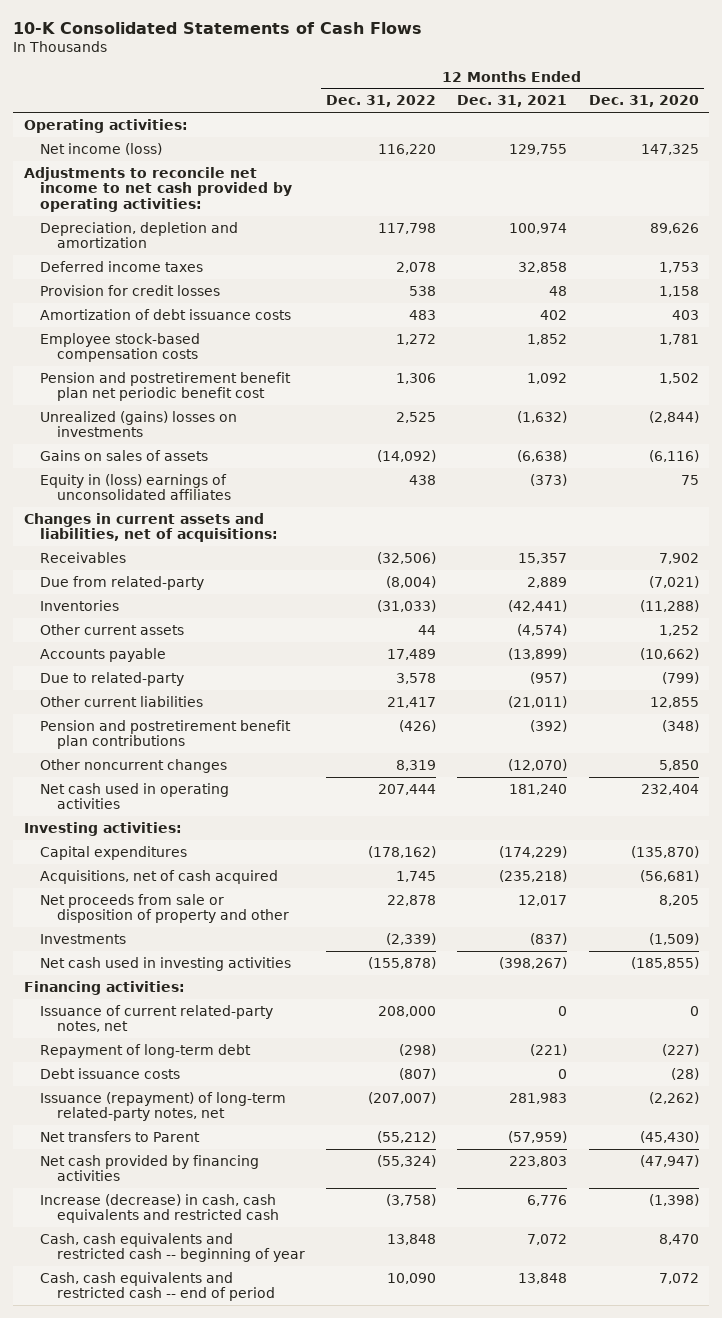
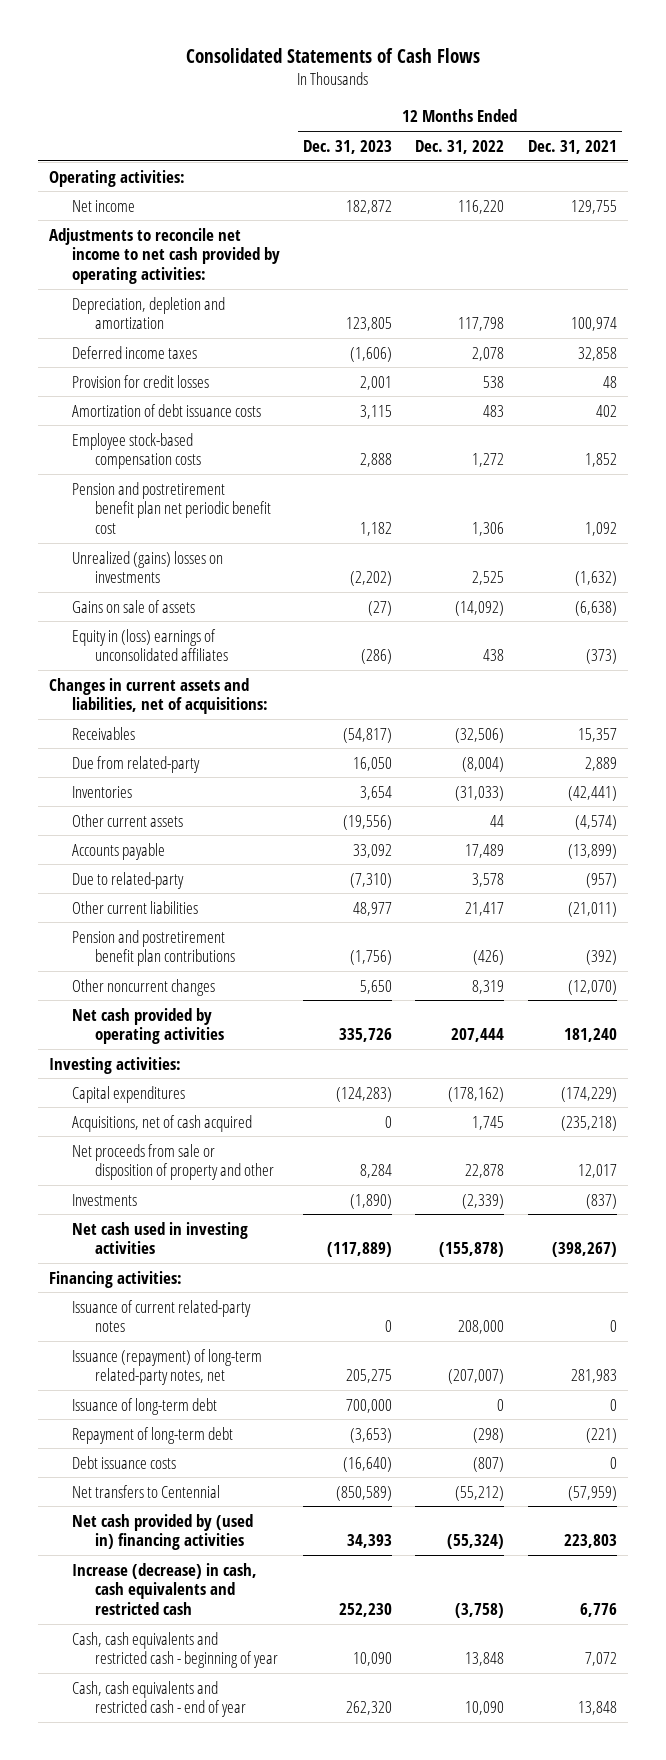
- 10-K Consolidated Statements of Cash Flows
+ Consolidated Statements of Cash Flows
- | 12 Months Ended Dec. 31, 2022 | 12 Months Ended Dec. 31, 2021 | 12 Months Ended Dec. 31, 2020
+ | 12 Months Ended Dec. 31, 2023 | 12 Months Ended Dec. 31, 2022 | 12 Months Ended Dec. 31, 2021
- Net income (loss) | 116,220 | 129,755 | 147,325
+ Net income | 182,872 | 116,220 | 129,755
- Gains on sales of assets | (14,092) | (6,638) | (6,116)
+ Gains on sale of assets | (27) | (14,092) | (6,638)
- Net cash used in operating activities | 207,444 | 181,240 | 232,404
+ Net cash provided by operating activities | 335,726 | 207,444 | 181,240
- Issuance of current related-party notes, net | 208,000 | 0 | 0
+ Issuance of current related-party notes | 0 | 208,000 | 0
moved up: Issuance (repayment) of long-term related-party notes, net | 205,275 | (207,007) | 281,983
+ Issuance of long-term debt | 700,000 | 0 | 0
- Net transfers to Parent | (55,212) | (57,959) | (45,430)
- Net cash provided by financing activities | (55,324) | 223,803 | (47,947)
+ Net transfers to Centennial | (850,589) | (55,212) | (57,959)
+ Net cash provided by (used in) financing activities | 34,393 | (55,324) | 223,803
- Cash, cash equivalents and restricted cash -- beginning of year | 13,848 | 7,072 | 8,470
- Cash, cash equivalents and restricted cash -- end of period | 10,090 | 13,848 | 7,072
+ Cash, cash equivalents and restricted cash - beginning of year | 10,090 | 13,848 | 7,072
+ Cash, cash equivalents and restricted cash - end of year | 262,320 | 10,090 | 13,848

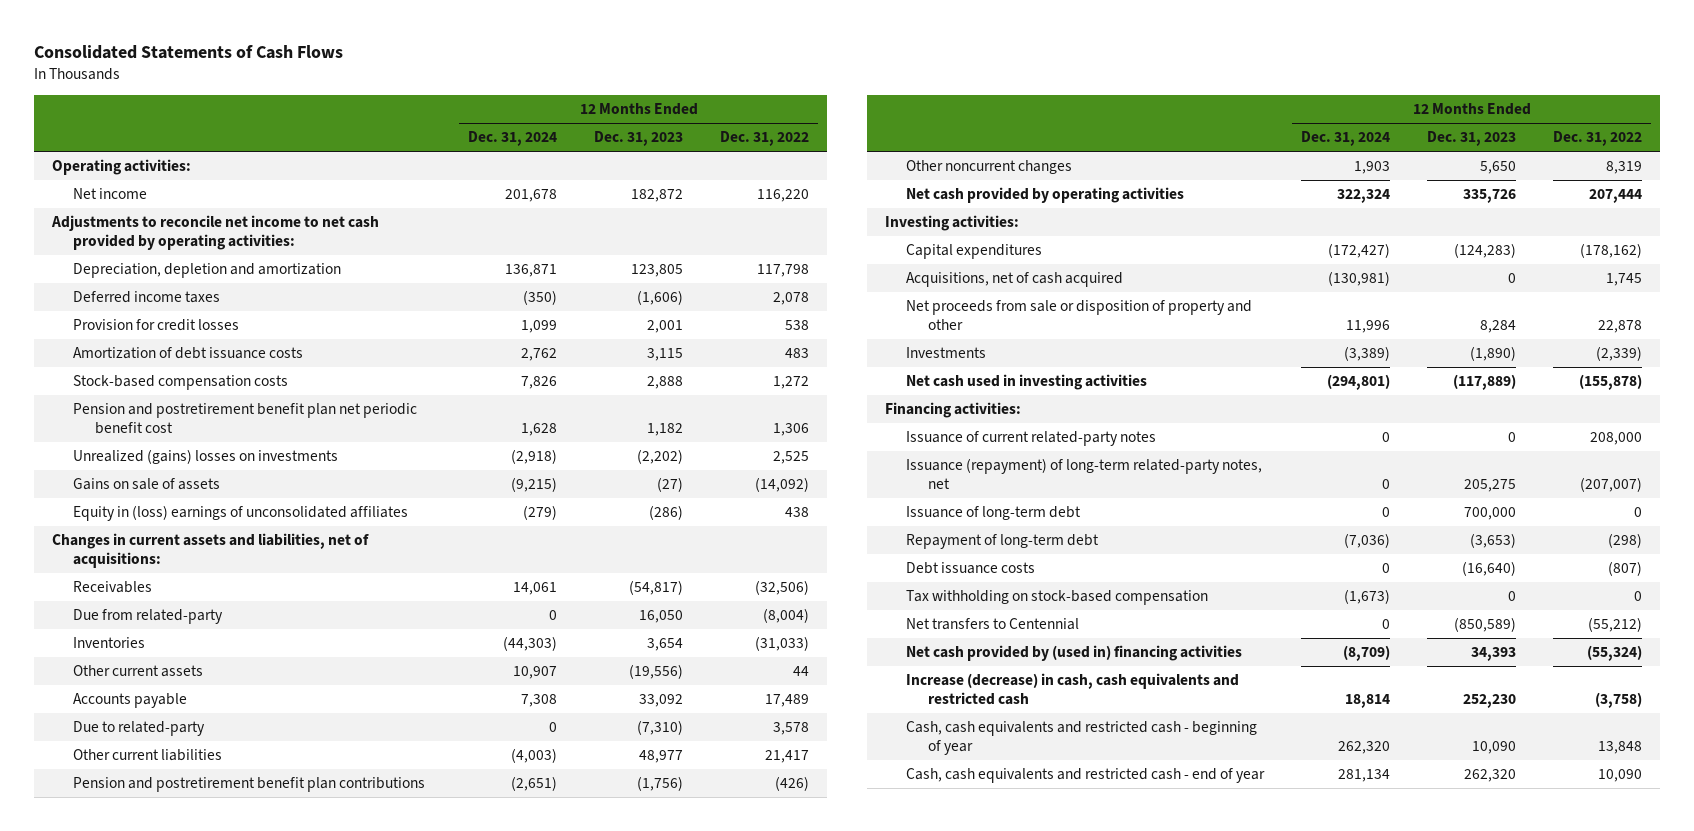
- | 12 Months Ended Dec. 31, 2023 | 12 Months Ended Dec. 31, 2022 | 12 Months Ended Dec. 31, 2021
+ | 12 Months Ended Dec. 31, 2024 | 12 Months Ended Dec. 31, 2023 | 12 Months Ended Dec. 31, 2022
- Employee stock-based compensation costs | 2,888 | 1,272 | 1,852
+ Stock-based compensation costs | 7,826 | 2,888 | 1,272
+ Tax withholding on stock-based compensation | (1,673) | 0 | 0

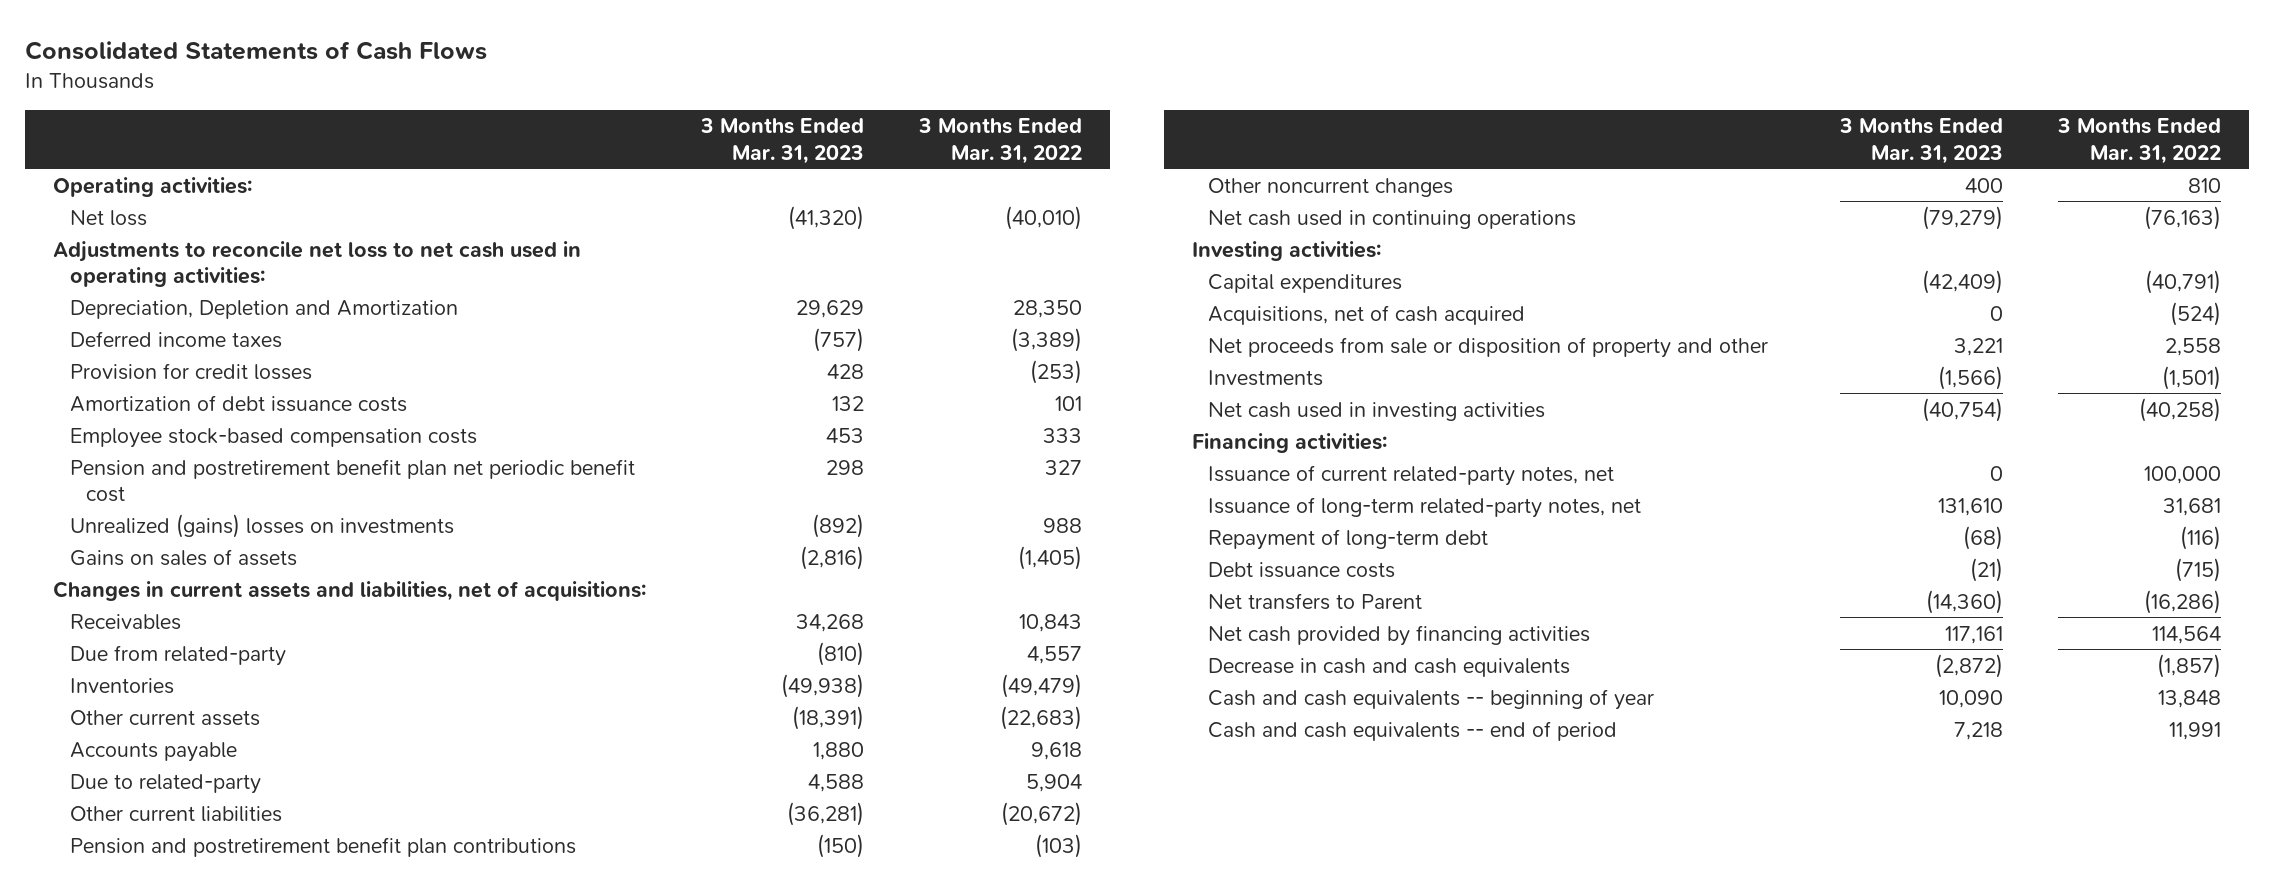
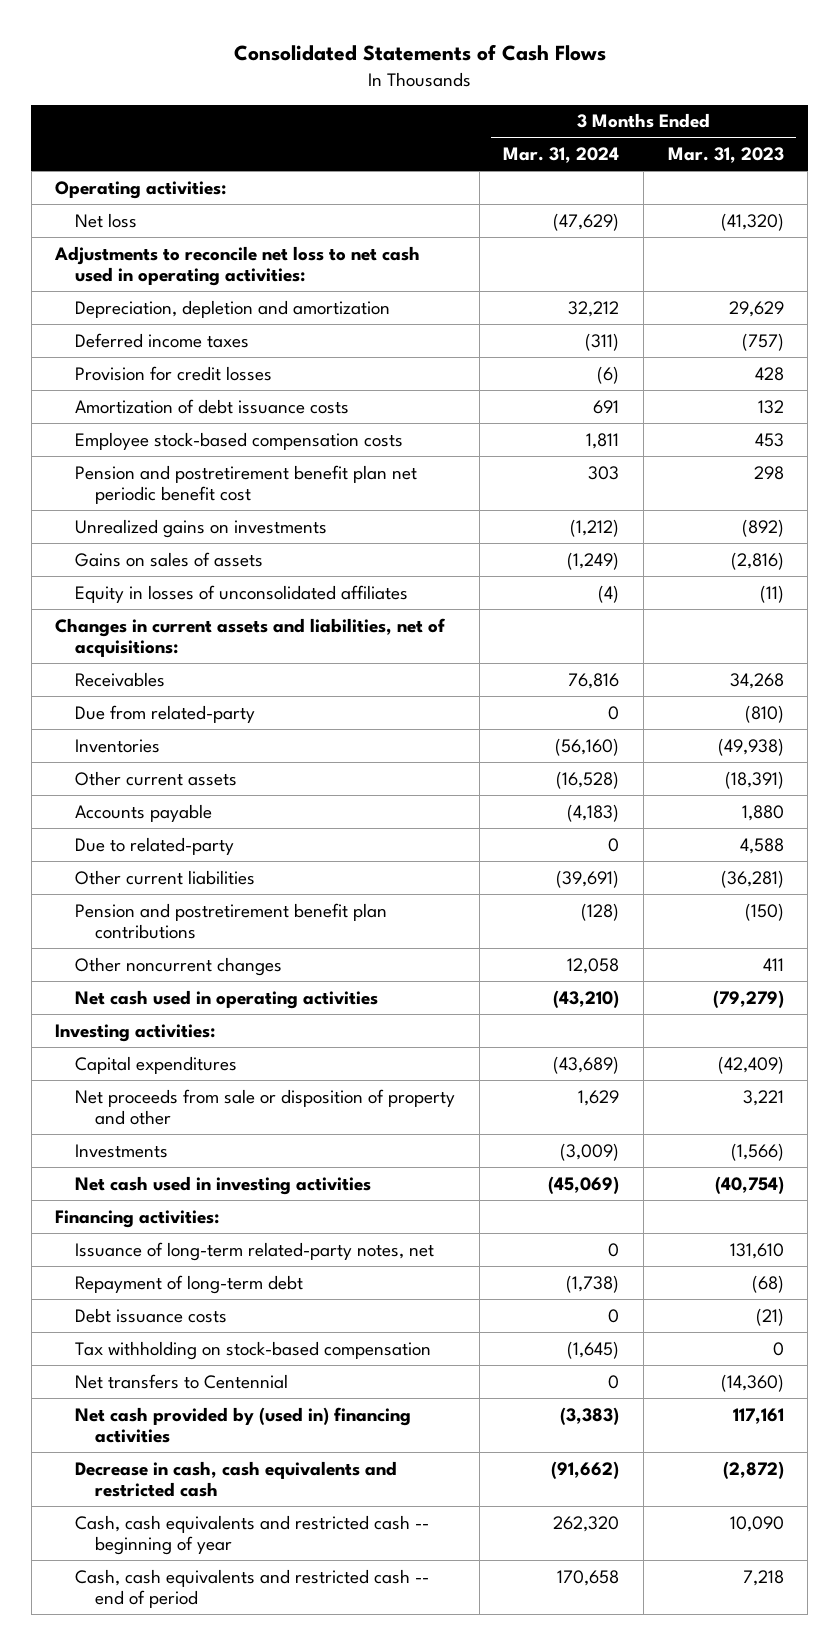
- | 3 Months Ended Mar. 31, 2023 | 3 Months Ended Mar. 31, 2022
+ | 3 Months Ended Mar. 31, 2024 | 3 Months Ended Mar. 31, 2023
- Depreciation, Depletion and Amortization | 29,629 | 28,350
+ Depreciation, depletion and amortization | 32,212 | 29,629
- Unrealized (gains) losses on investments | (892) | 988
+ Unrealized gains on investments | (1,212) | (892)
+ Equity in losses of unconsolidated affiliates | (4) | (11)
- Other noncurrent changes | 400 | 810
- Net cash used in continuing operations | (79,279) | (76,163)
+ Other noncurrent changes | 12,058 | 411
+ Net cash used in operating activities | (43,210) | (79,279)
- Acquisitions, net of cash acquired | 0 | (524)
- Issuance of current related-party notes, net | 0 | 100,000
- Net transfers to Parent | (14,360) | (16,286)
- Net cash provided by financing activities | 117,161 | 114,564
- Decrease in cash and cash equivalents | (2,872) | (1,857)
- Cash and cash equivalents -- beginning of year | 10,090 | 13,848
- Cash and cash equivalents -- end of period | 7,218 | 11,991
+ Tax withholding on stock-based compensation | (1,645) | 0
+ Net transfers to Centennial | 0 | (14,360)
+ Net cash provided by (used in) financing activities | (3,383) | 117,161
+ Decrease in cash, cash equivalents and restricted cash | (91,662) | (2,872)
+ Cash, cash equivalents and restricted cash -- beginning of year | 262,320 | 10,090
+ Cash, cash equivalents and restricted cash -- end of period | 170,658 | 7,218

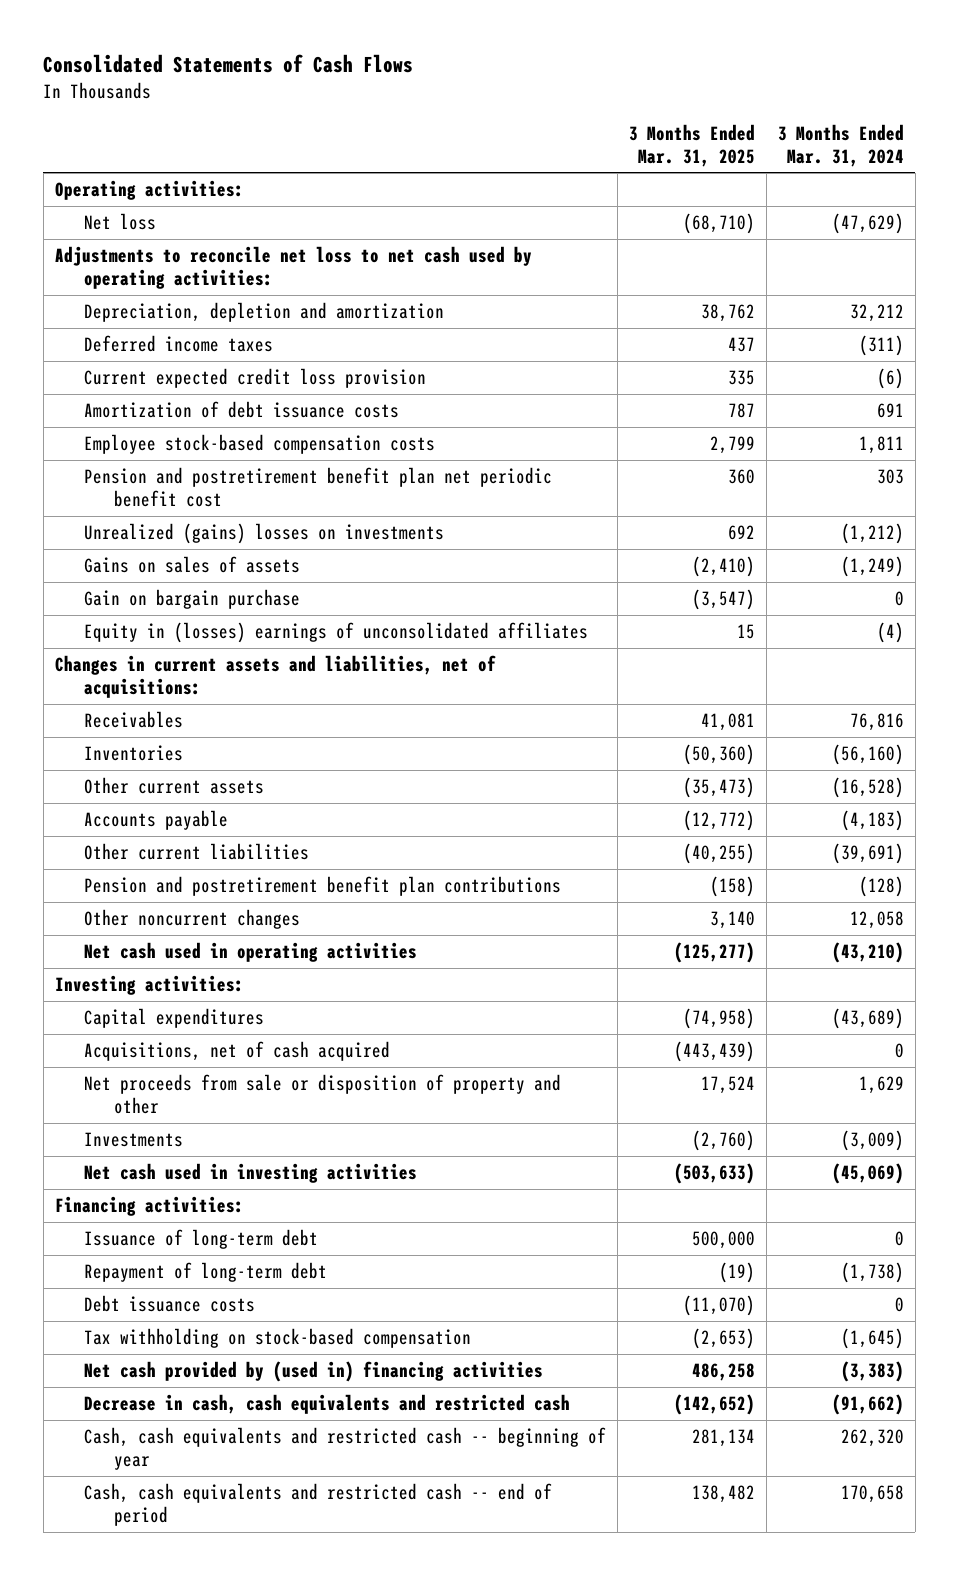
- | 3 Months Ended Mar. 31, 2024 | 3 Months Ended Mar. 31, 2023
+ | 3 Months Ended Mar. 31, 2025 | 3 Months Ended Mar. 31, 2024
- Adjustments to reconcile net loss to net cash used in operating activities:
+ Adjustments to reconcile net loss to net cash used by operating activities:
- Provision for credit losses | (6) | 428
+ Current expected credit loss provision | 335 | (6)
- Unrealized gains on investments | (1,212) | (892)
+ Unrealized (gains) losses on investments | 692 | (1,212)
- Equity in losses of unconsolidated affiliates | (4) | (11)
+ Gain on bargain purchase | (3,547) | 0
+ Equity in (losses) earnings of unconsolidated affiliates | 15 | (4)
- Due from related-party | 0 | (810)
- Due to related-party | 0 | 4,588
+ Acquisitions, net of cash acquired | (443,439) | 0
- Issuance of long-term related-party notes, net | 0 | 131,610
+ Issuance of long-term debt | 500,000 | 0
- Net transfers to Centennial | 0 | (14,360)

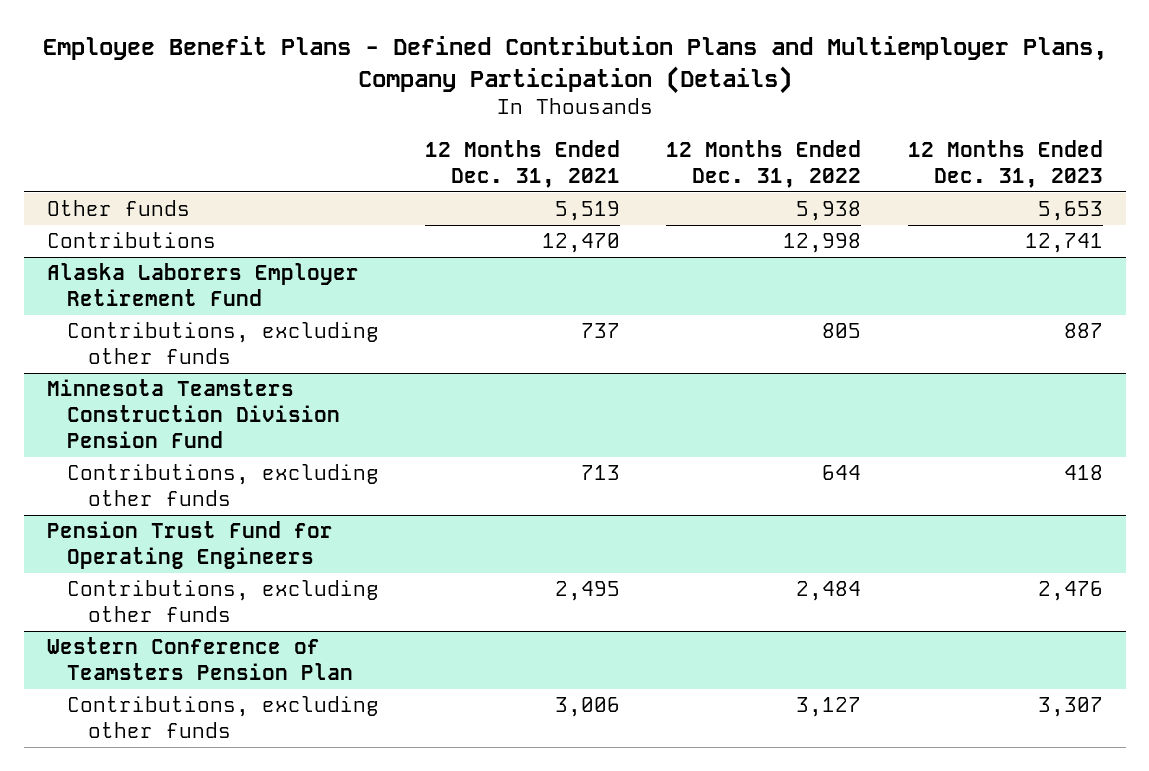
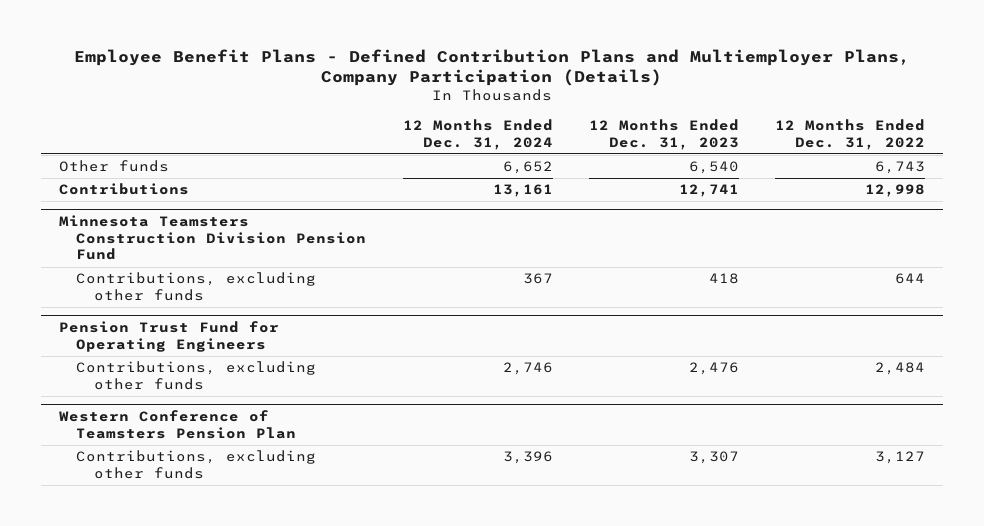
- | 12 Months Ended Dec. 31, 2021 | 12 Months Ended Dec. 31, 2022 | 12 Months Ended Dec. 31, 2023
+ | 12 Months Ended Dec. 31, 2024 | 12 Months Ended Dec. 31, 2023 | 12 Months Ended Dec. 31, 2022
- Other funds | 5,519 | 5,938 | 5,653
+ Other funds | 6,652 | 6,540 | 6,743
- Alaska Laborers Employer Retirement Fund
- Contributions, excluding other funds | 737 | 805 | 887

